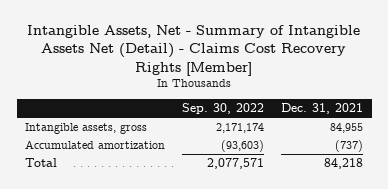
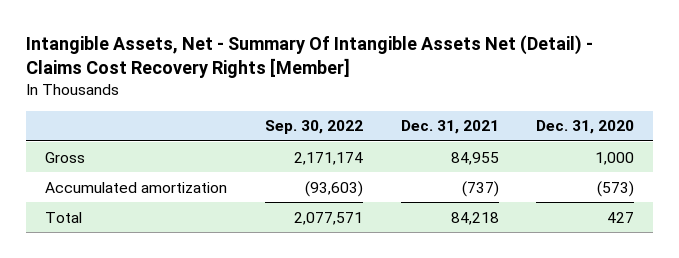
- Intangible Assets, Net - Summary of Intangible Assets Net (Detail) - Claims Cost Recovery Rights [Member]
+ Intangible Assets, Net - Summary Of Intangible Assets Net (Detail) - Claims Cost Recovery Rights [Member]
- | Sep. 30, 2022 | Dec. 31, 2021
+ | Sep. 30, 2022 | Dec. 31, 2021 | Dec. 31, 2020
- Intangible assets, gross | 2,171,174 | 84,955
+ Gross | 2,171,174 | 84,955 | 1,000

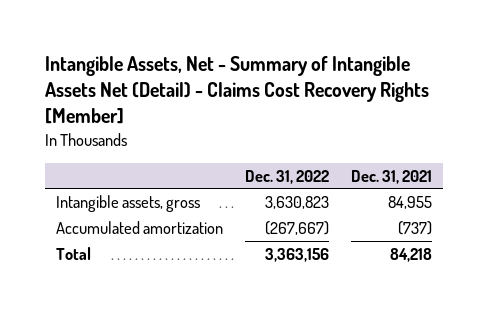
- Intangible Assets, Net - Summary Of Intangible Assets Net (Detail) - Claims Cost Recovery Rights [Member]
+ Intangible Assets, Net - Summary of Intangible Assets Net (Detail) - Claims Cost Recovery Rights [Member]
- | Sep. 30, 2022 | Dec. 31, 2021 | Dec. 31, 2020
+ | Dec. 31, 2022 | Dec. 31, 2021
- Gross | 2,171,174 | 84,955 | 1,000
+ Intangible assets, gross | 3,630,823 | 84,955

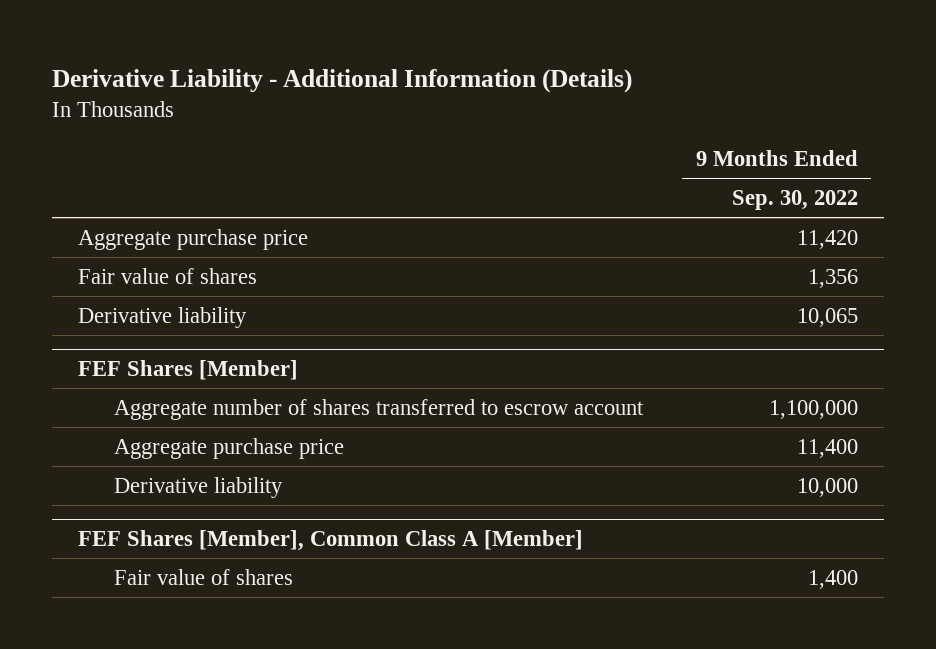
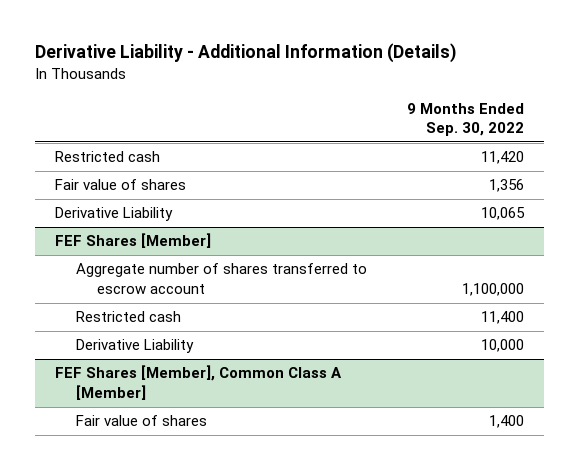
- Aggregate purchase price | 11,420
+ Restricted cash | 11,420
- Derivative liability | 10,065
+ Derivative Liability | 10,065
@ FEF Shares [Member]
- Aggregate purchase price | 11,400
- Derivative liability | 10,000
+ Restricted cash | 11,400
+ Derivative Liability | 10,000

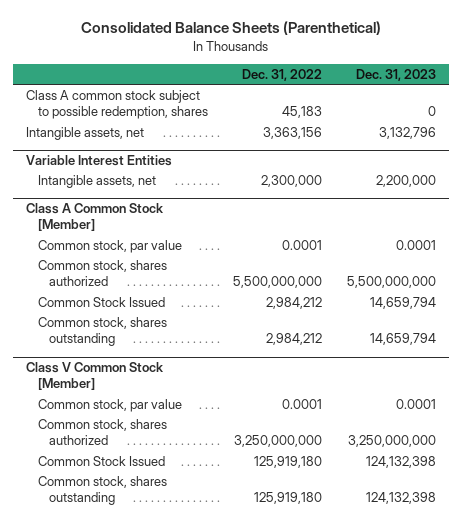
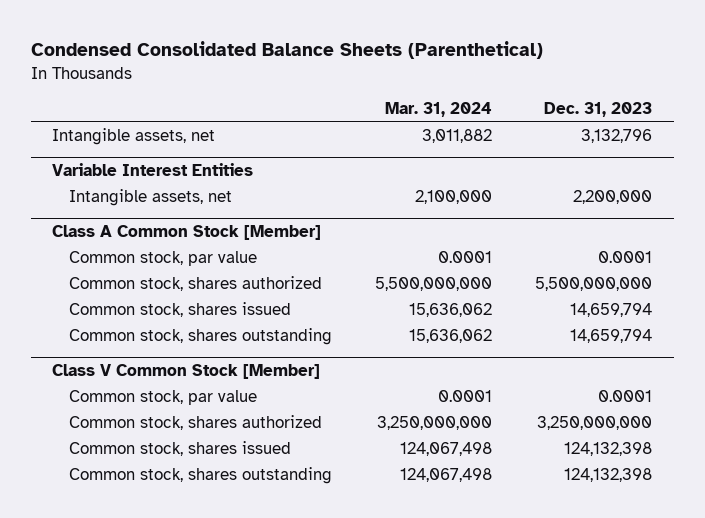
- Consolidated Balance Sheets (Parenthetical)
+ Condensed Consolidated Balance Sheets (Parenthetical)
- | Dec. 31, 2022 | Dec. 31, 2023
+ | Mar. 31, 2024 | Dec. 31, 2023
- Class A common stock subject to possible redemption, shares | 45,183 | 0
@ Class A Common Stock [Member]
- Common Stock Issued | 2,984,212 | 14,659,794
+ Common stock, shares issued | 15,636,062 | 14,659,794
@ Class V Common Stock [Member]
- Common Stock Issued | 125,919,180 | 124,132,398
+ Common stock, shares issued | 124,067,498 | 124,132,398

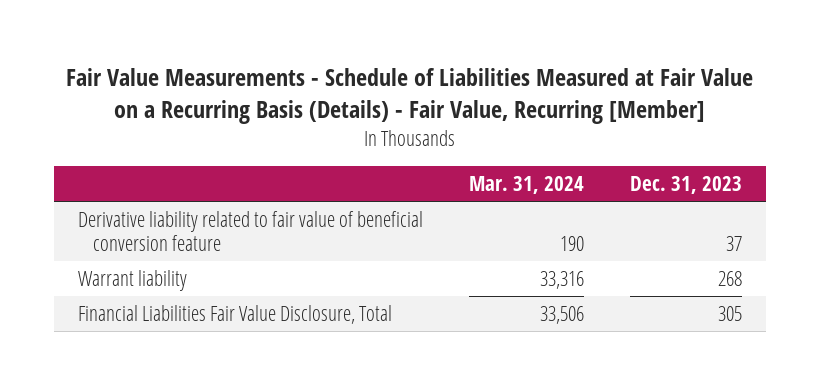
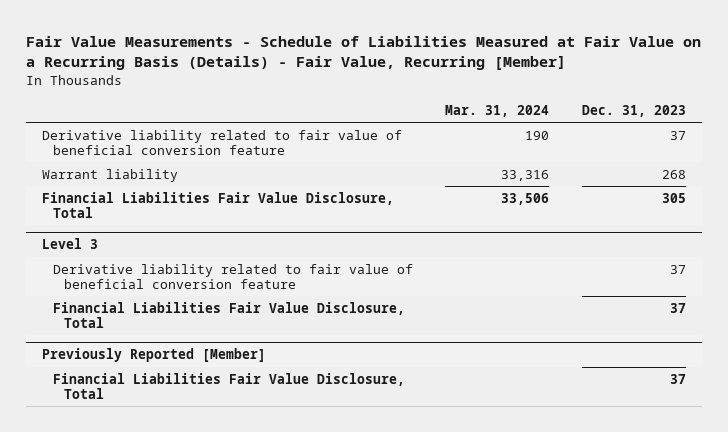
+ Level 3
+ Derivative liability related to fair value of beneficial conversion feature | | 37
+ Financial Liabilities Fair Value Disclosure, Total | | 37
+ Previously Reported [Member]
+ Financial Liabilities Fair Value Disclosure, Total | | 37

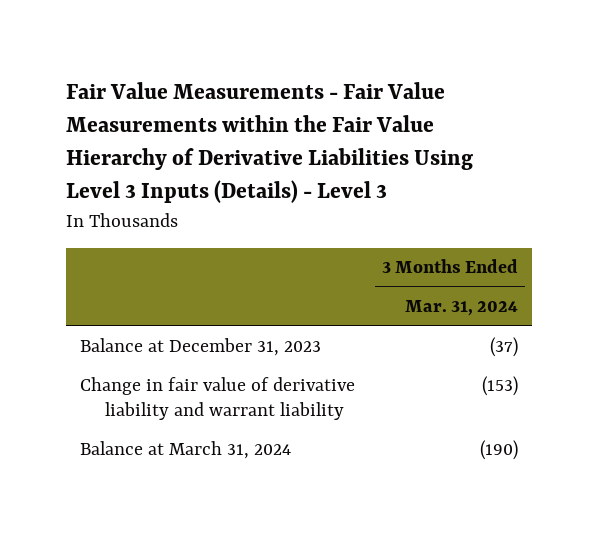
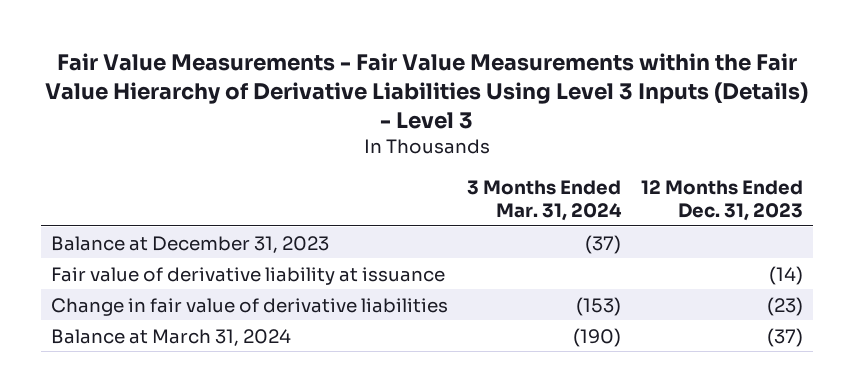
- | 3 Months Ended Mar. 31, 2024
+ | 3 Months Ended Mar. 31, 2024 | 12 Months Ended Dec. 31, 2023
- Change in fair value of derivative liability and warrant liability | (153)
+ Fair value of derivative liability at issuance | | (14)
+ Change in fair value of derivative liabilities | (153) | (23)

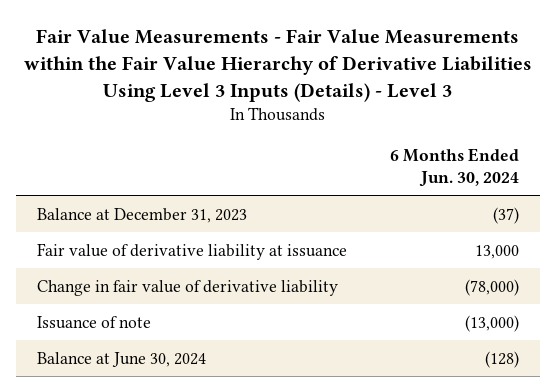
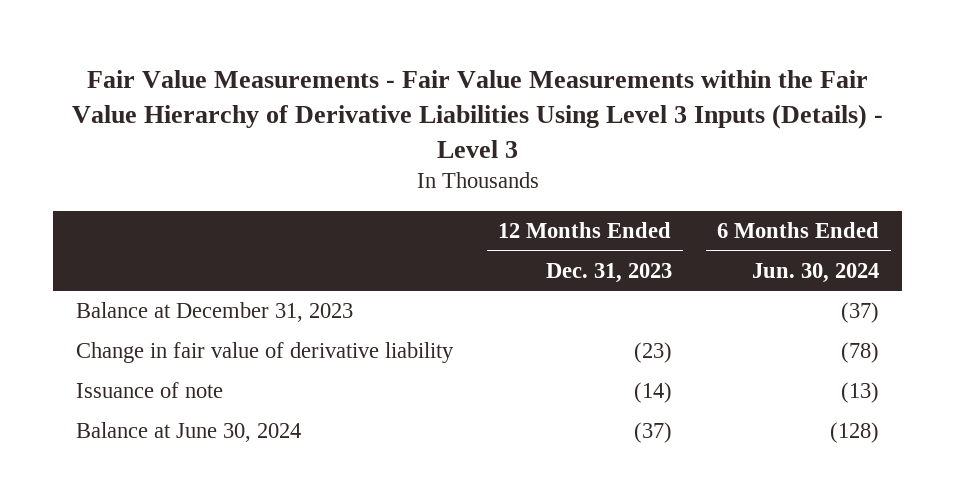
- | 6 Months Ended Jun. 30, 2024
+ | 12 Months Ended Dec. 31, 2023 | 6 Months Ended Jun. 30, 2024
- Fair value of derivative liability at issuance | 13,000
- Change in fair value of derivative liability | (78,000)
- Issuance of note | (13,000)
+ Change in fair value of derivative liability | (23) | (78)
+ Issuance of note | (14) | (13)

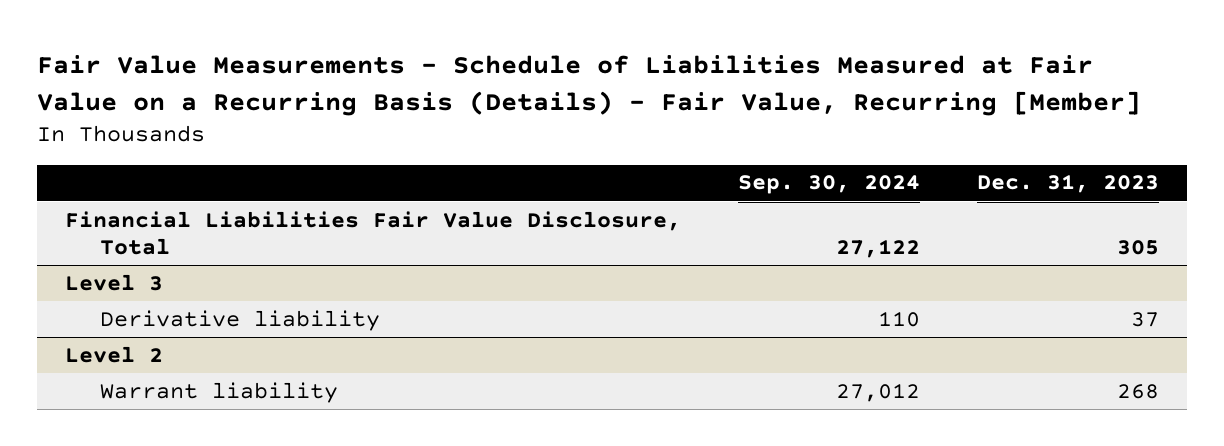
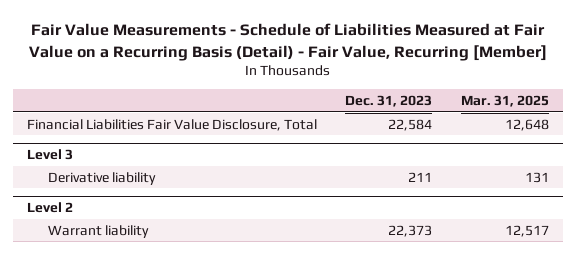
- Fair Value Measurements - Schedule of Liabilities Measured at Fair Value on a Recurring Basis (Details) - Fair Value, Recurring [Member]
+ Fair Value Measurements - Schedule of Liabilities Measured at Fair Value on a Recurring Basis (Detail) - Fair Value, Recurring [Member]
- | Sep. 30, 2024 | Dec. 31, 2023
+ | Dec. 31, 2023 | Mar. 31, 2025
- Financial Liabilities Fair Value Disclosure, Total | 27,122 | 305
+ Financial Liabilities Fair Value Disclosure, Total | 22,584 | 12,648
@ Level 3
- Derivative liability | 110 | 37
+ Derivative liability | 211 | 131
@ Level 2
- Warrant liability | 27,012 | 268
+ Warrant liability | 22,373 | 12,517

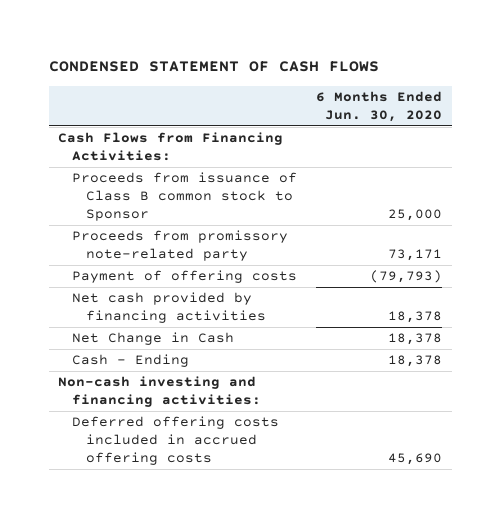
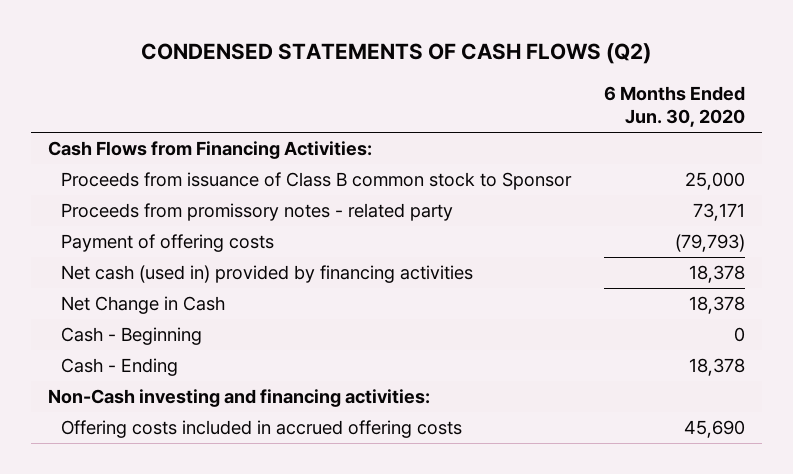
- CONDENSED STATEMENT OF CASH FLOWS
+ CONDENSED STATEMENTS OF CASH FLOWS (Q2)
- Proceeds from promissory note-related party | 73,171
+ Proceeds from promissory notes - related party | 73,171
- Net cash provided by financing activities | 18,378
+ Net cash (used in) provided by financing activities | 18,378
+ Cash - Beginning | 0
- Non-cash investing and financing activities:
- Deferred offering costs included in accrued offering costs | 45,690
+ Non-Cash investing and financing activities:
+ Offering costs included in accrued offering costs | 45,690

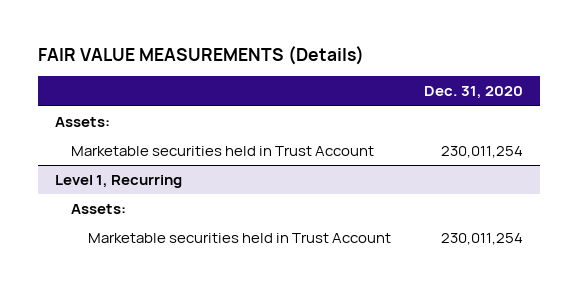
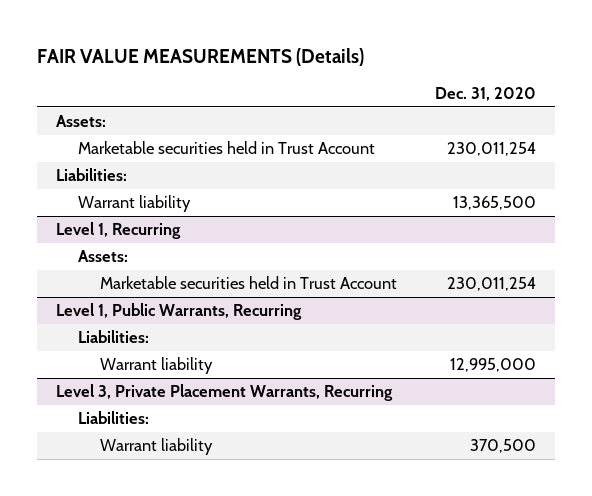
+ Liabilities:
+ Warrant liability | 13,365,500
+ Level 1, Public Warrants, Recurring
+ Liabilities:
+ Warrant liability | 12,995,000
+ Level 3, Private Placement Warrants, Recurring
+ Liabilities:
+ Warrant liability | 370,500

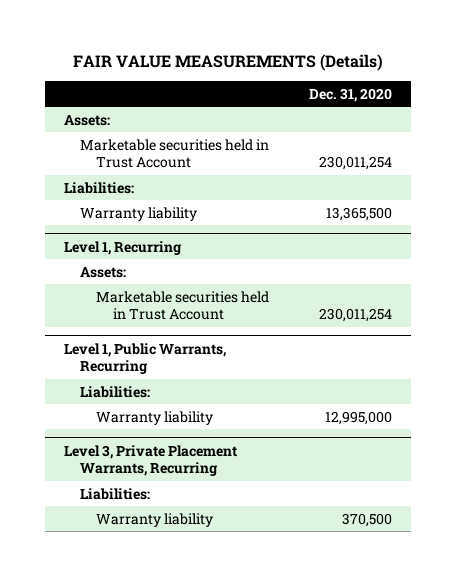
- Warrant liability | 13,365,500
+ Warranty liability | 13,365,500
@ Level 1, Public Warrants, Recurring
- Warrant liability | 12,995,000
+ Warranty liability | 12,995,000
@ Level 3, Private Placement Warrants, Recurring
- Warrant liability | 370,500
+ Warranty liability | 370,500

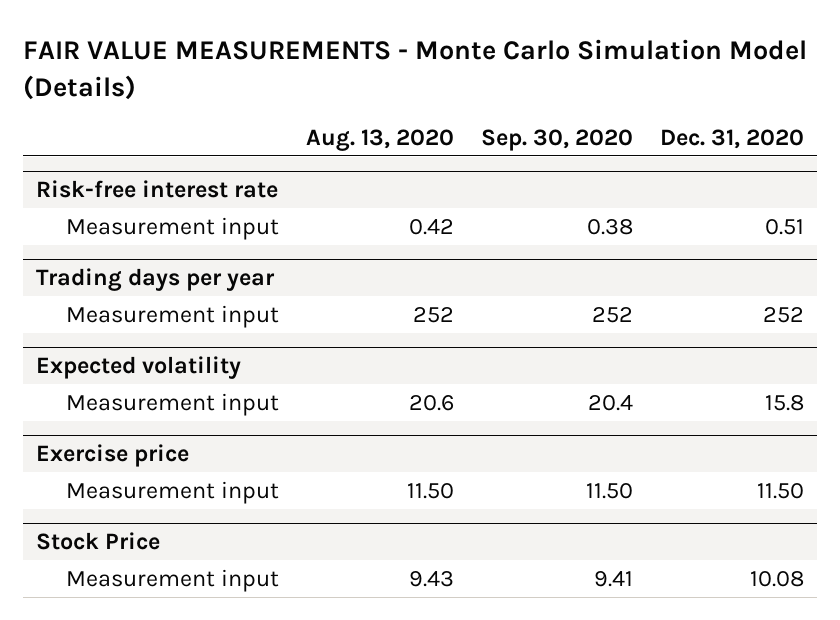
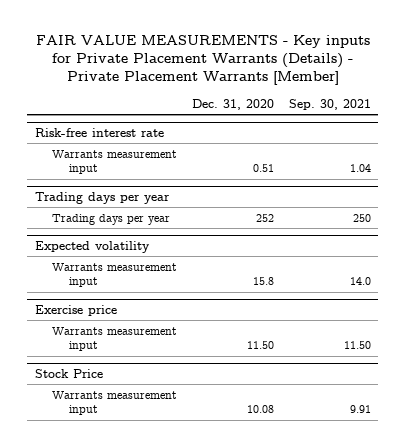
- FAIR VALUE MEASUREMENTS - Monte Carlo Simulation Model (Details)
+ FAIR VALUE MEASUREMENTS - Key inputs for Private Placement Warrants (Details) - Private Placement Warrants [Member]
- | Aug. 13, 2020 | Sep. 30, 2020 | Dec. 31, 2020
+ | Dec. 31, 2020 | Sep. 30, 2021
@ Risk-free interest rate
- Measurement input | 0.42 | 0.38 | 0.51
+ Warrants measurement input | 0.51 | 1.04
@ Trading days per year
- Measurement input | 252 | 252 | 252
+ Trading days per year | 252 | 250
@ Expected volatility
- Measurement input | 20.6 | 20.4 | 15.8
+ Warrants measurement input | 15.8 | 14.0
@ Exercise price
- Measurement input | 11.50 | 11.50 | 11.50
+ Warrants measurement input | 11.50 | 11.50
@ Stock Price
- Measurement input | 9.43 | 9.41 | 10.08
+ Warrants measurement input | 10.08 | 9.91

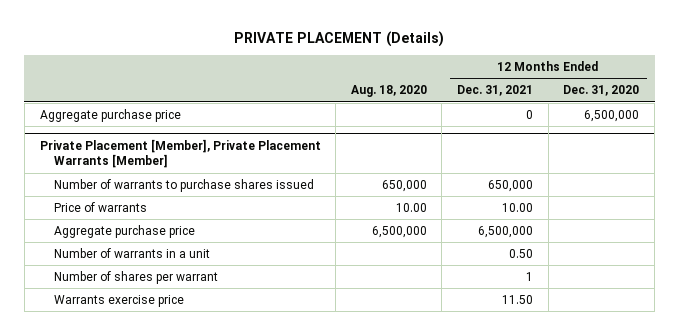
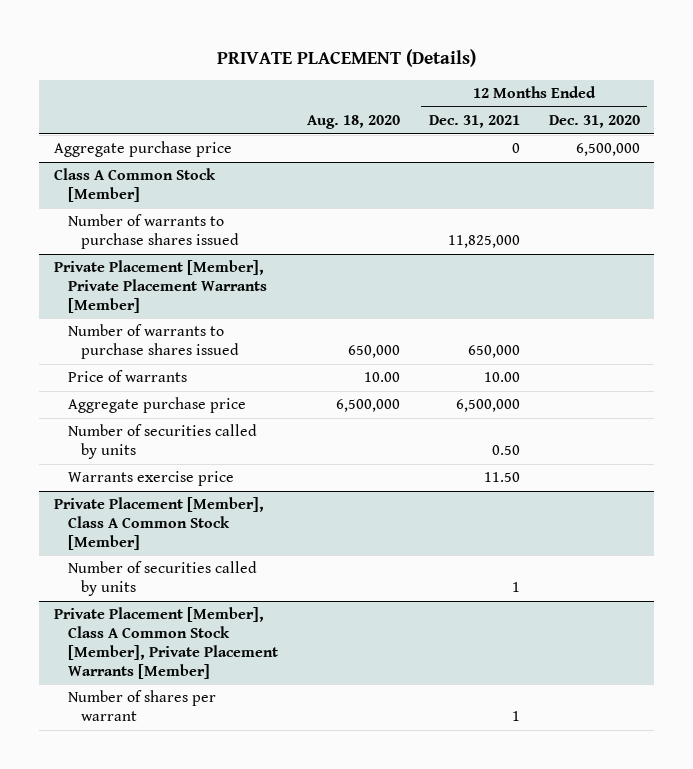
+ Class A Common Stock [Member]
+ Number of warrants to purchase shares issued | | 11,825,000 |
@ Private Placement [Member], Private Placement Warrants [Member]
- Number of warrants in a unit | | 0.50 |
- Number of shares per warrant | | 1 |
+ Number of securities called by units | | 0.50 |
+ Private Placement [Member], Class A Common Stock [Member]
+ Number of securities called by units | | 1 |
+ Private Placement [Member], Class A Common Stock [Member], Private Placement Warrants [Member]
+ Number of shares per warrant | | 1 |

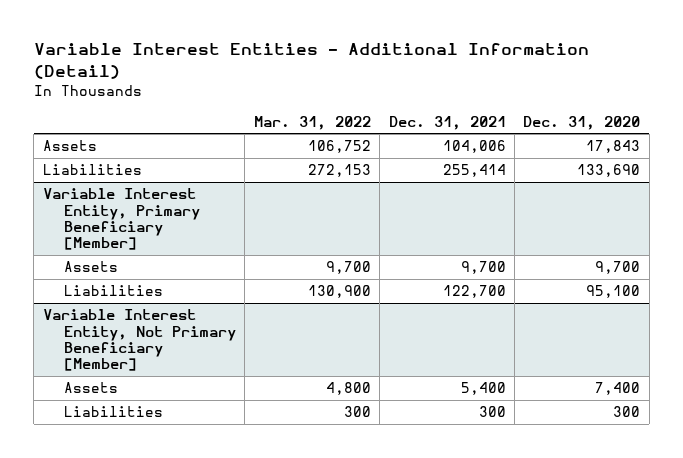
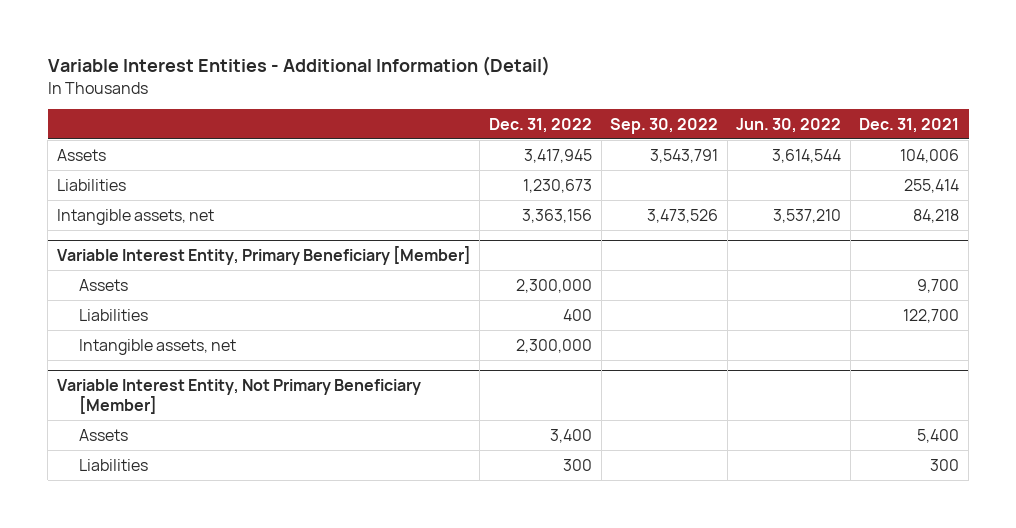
- | Mar. 31, 2022 | Dec. 31, 2021 | Dec. 31, 2020
+ | Dec. 31, 2022 | Sep. 30, 2022 | Jun. 30, 2022 | Dec. 31, 2021
+ Intangible assets, net | 3,363,156 | 3,473,526 | 3,537,210 | 84,218
@ Variable Interest Entity, Primary Beneficiary [Member]
+ Intangible assets, net | 2,300,000 | | |

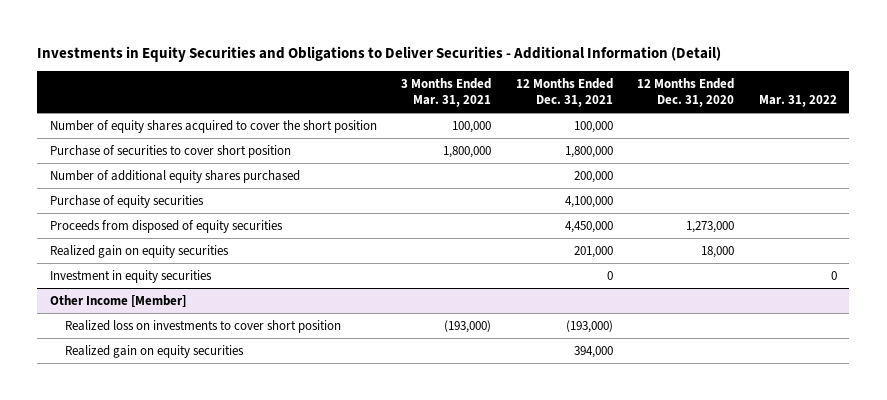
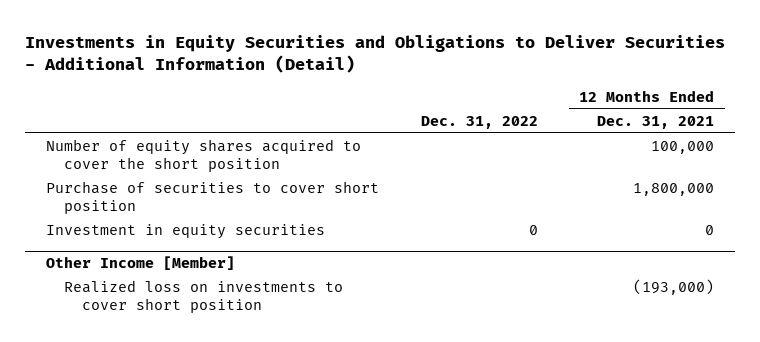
- | 3 Months Ended Mar. 31, 2021 | 12 Months Ended Dec. 31, 2021 | 12 Months Ended Dec. 31, 2020 | Mar. 31, 2022
+ | Dec. 31, 2022 | 12 Months Ended Dec. 31, 2021
- Number of additional equity shares purchased | | 200,000 | |
- Purchase of equity securities | | 4,100,000 | |
- Proceeds from disposed of equity securities | | 4,450,000 | 1,273,000 |
- Realized gain on equity securities | | 201,000 | 18,000 |
@ Other Income [Member]
- Realized gain on equity securities | | 394,000 | |

